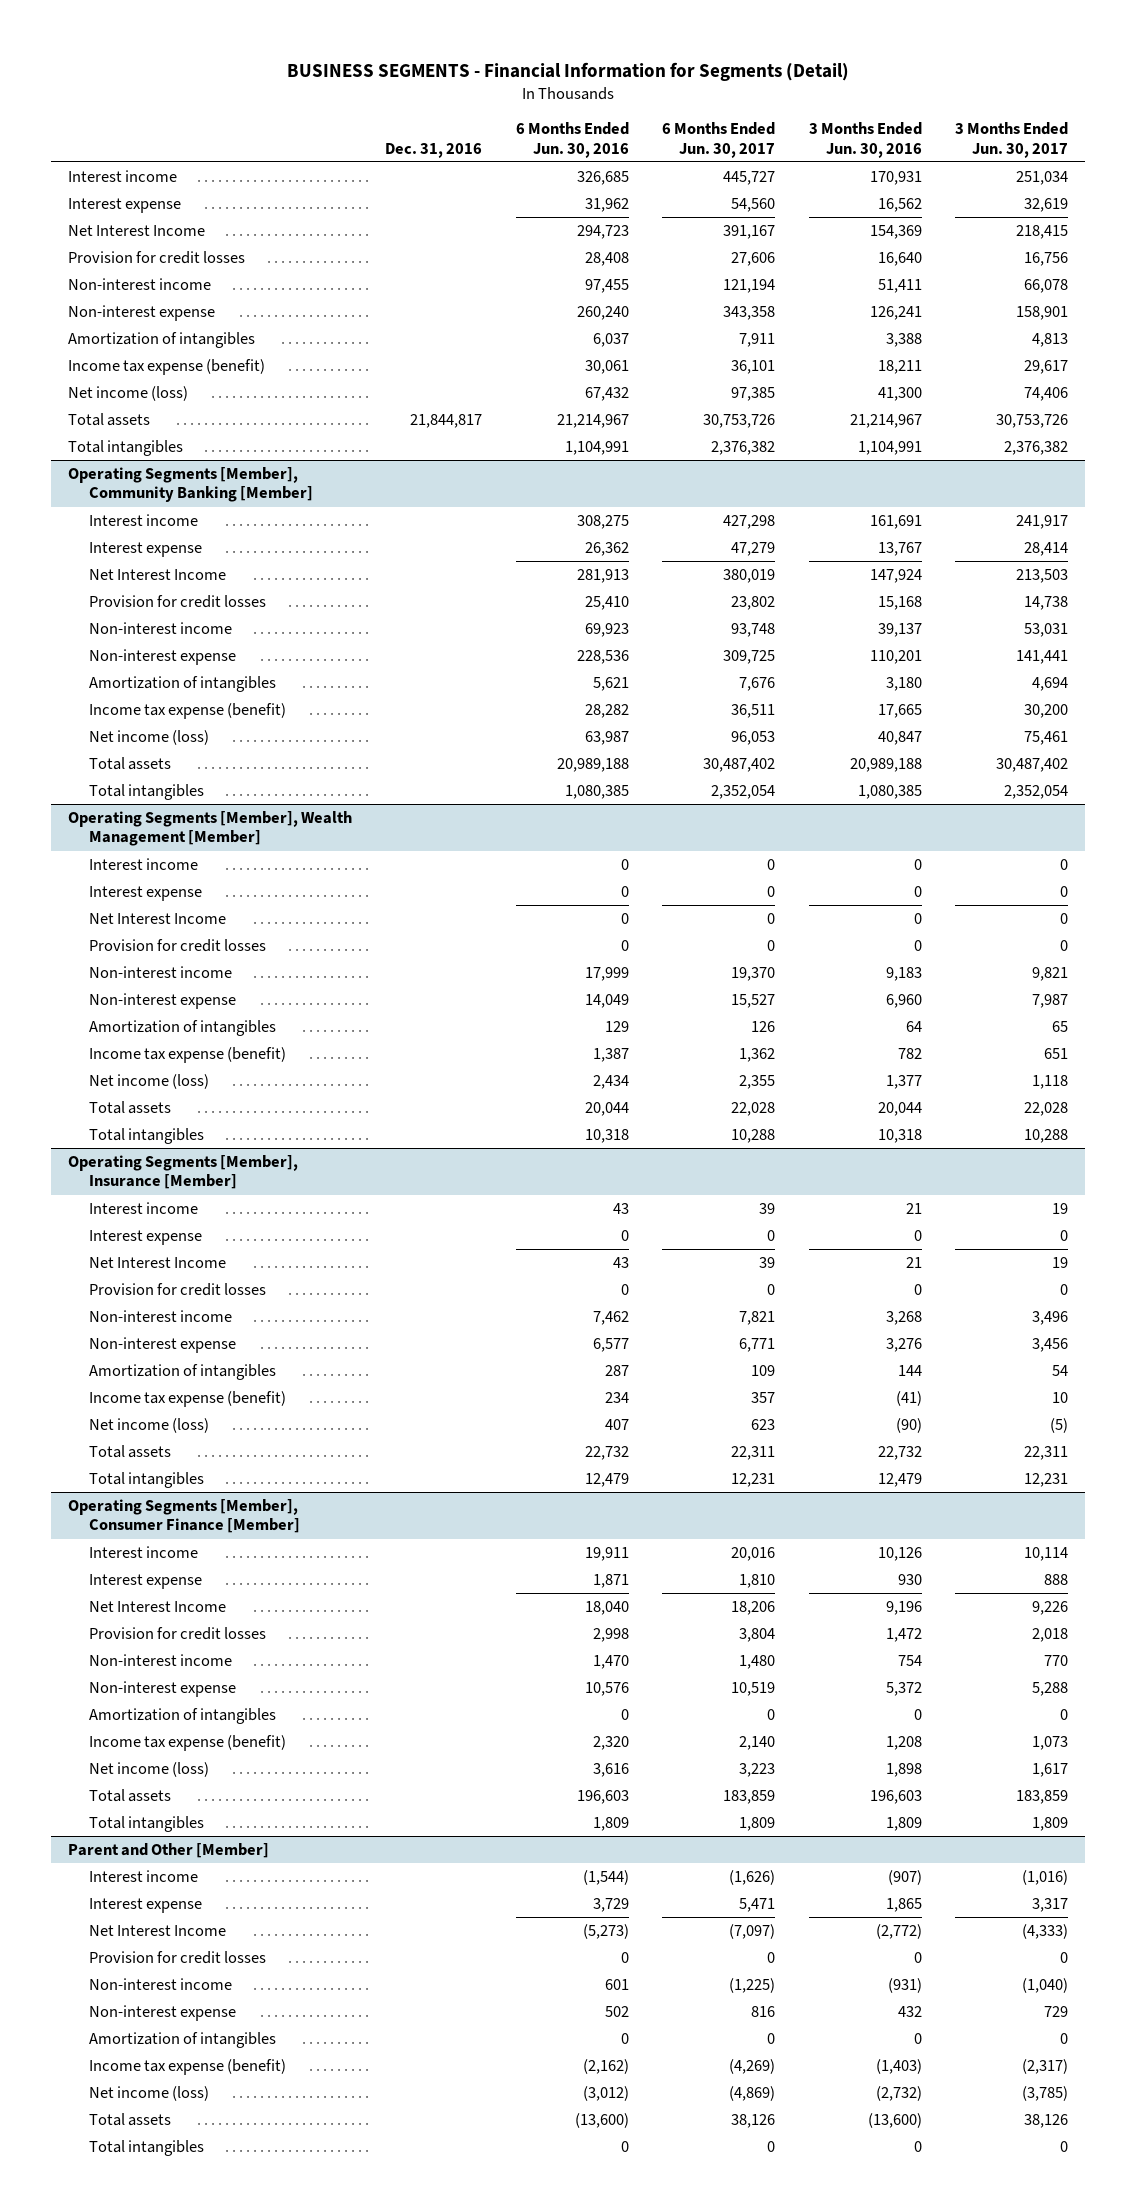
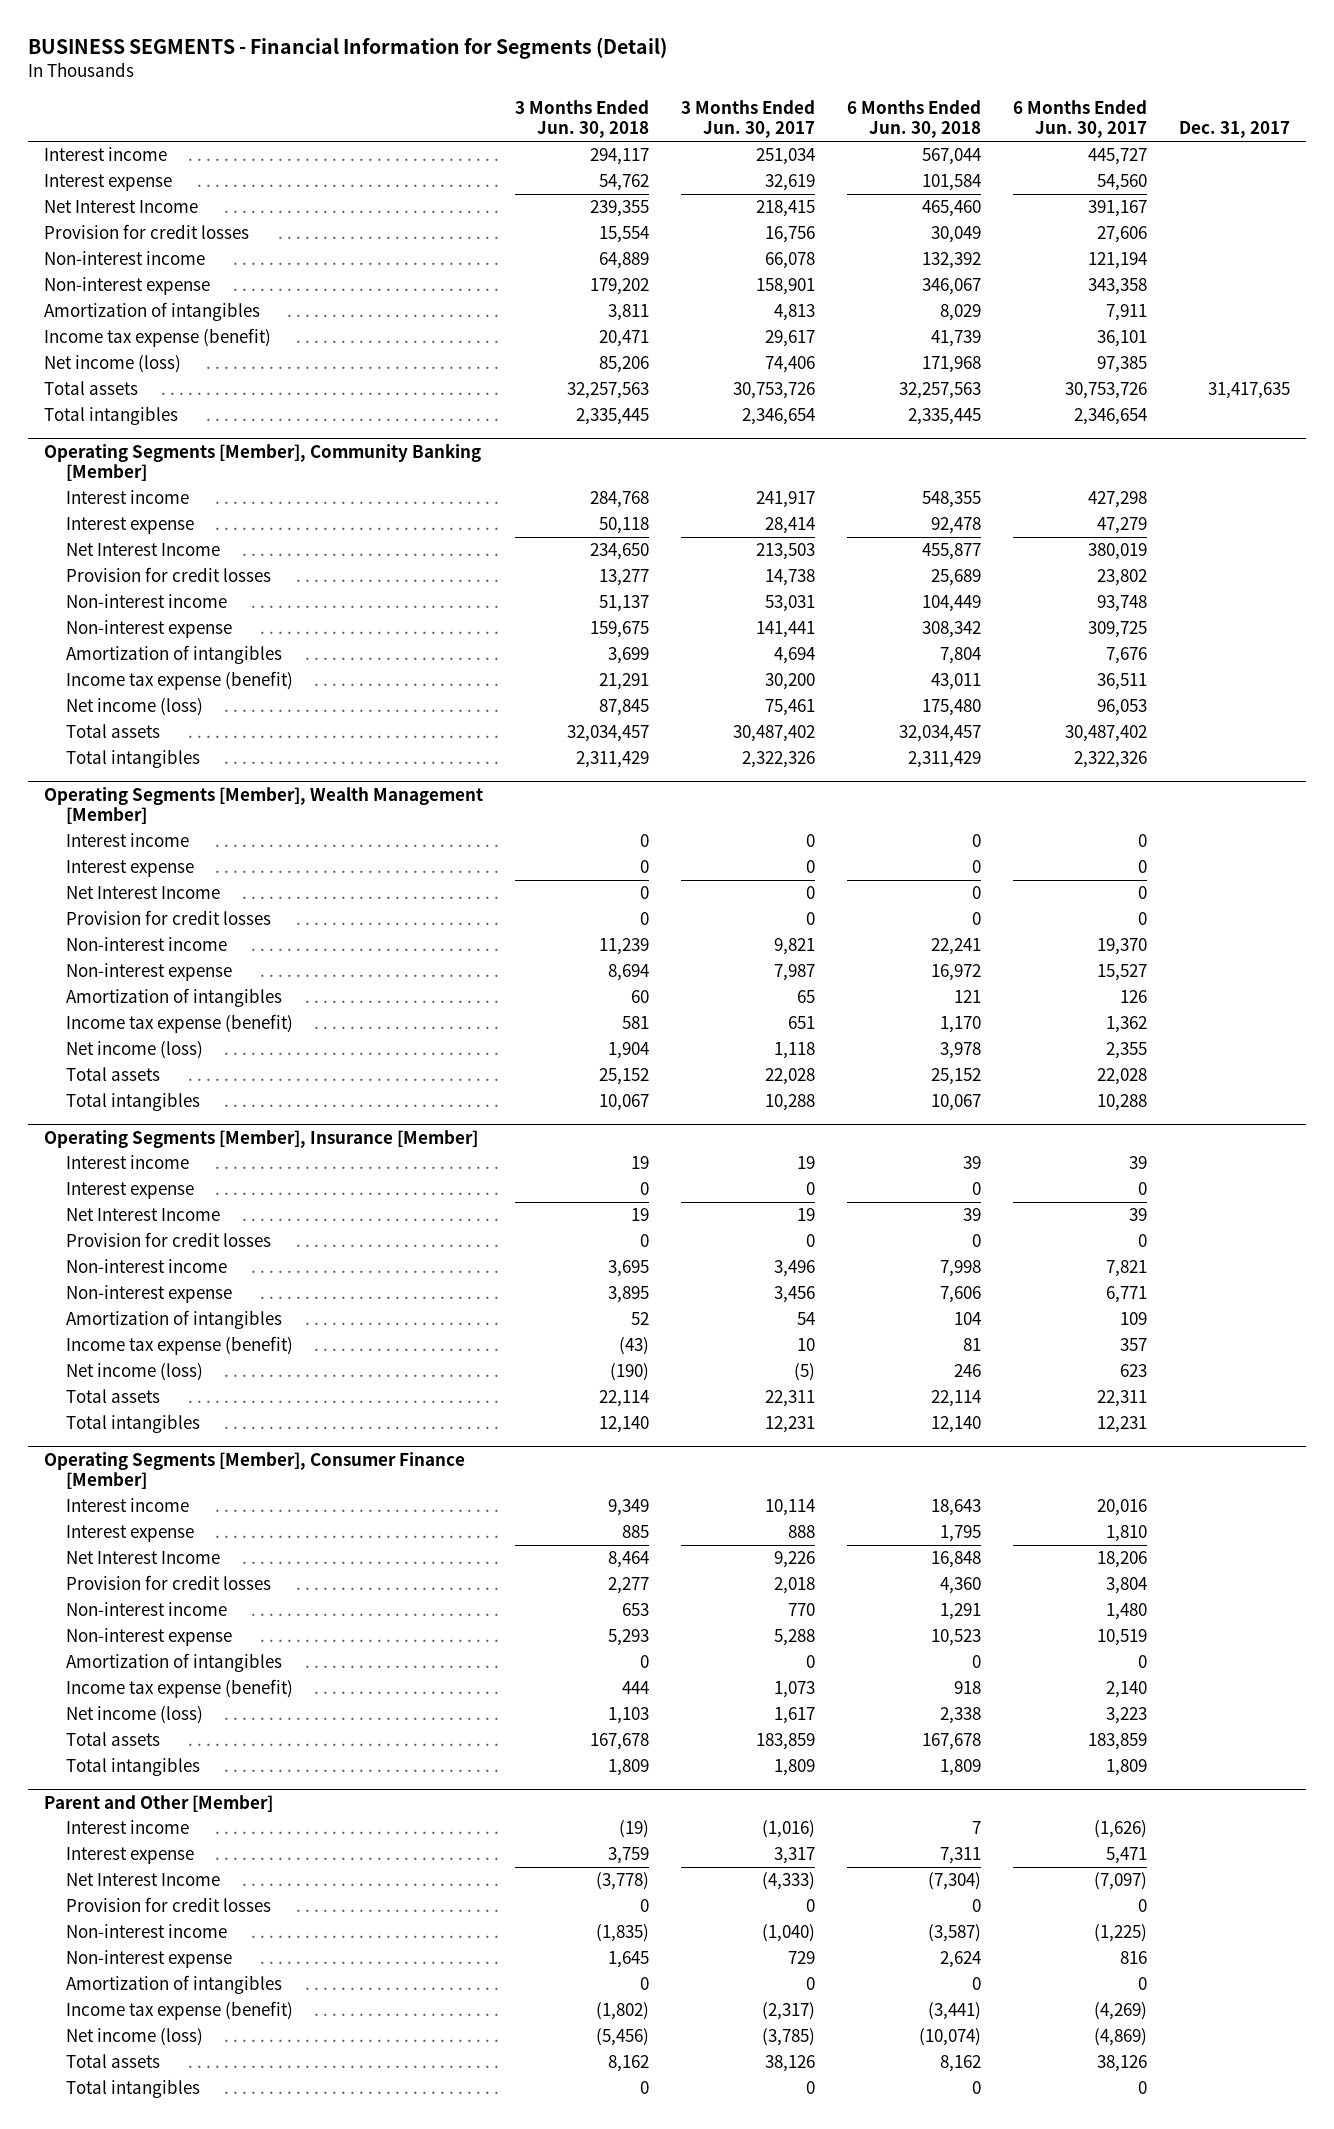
- | Dec. 31, 2016 | 6 Months Ended Jun. 30, 2016 | 6 Months Ended Jun. 30, 2017 | 3 Months Ended Jun. 30, 2016 | 3 Months Ended Jun. 30, 2017
+ | 3 Months Ended Jun. 30, 2018 | 3 Months Ended Jun. 30, 2017 | 6 Months Ended Jun. 30, 2018 | 6 Months Ended Jun. 30, 2017 | Dec. 31, 2017
- Total intangibles | | 1,104,991 | 2,376,382 | 1,104,991 | 2,376,382
+ Total intangibles | 2,335,445 | 2,346,654 | 2,335,445 | 2,346,654 |
@ Operating Segments [Member], Community Banking [Member]
- Total intangibles | | 1,080,385 | 2,352,054 | 1,080,385 | 2,352,054
+ Total intangibles | 2,311,429 | 2,322,326 | 2,311,429 | 2,322,326 |

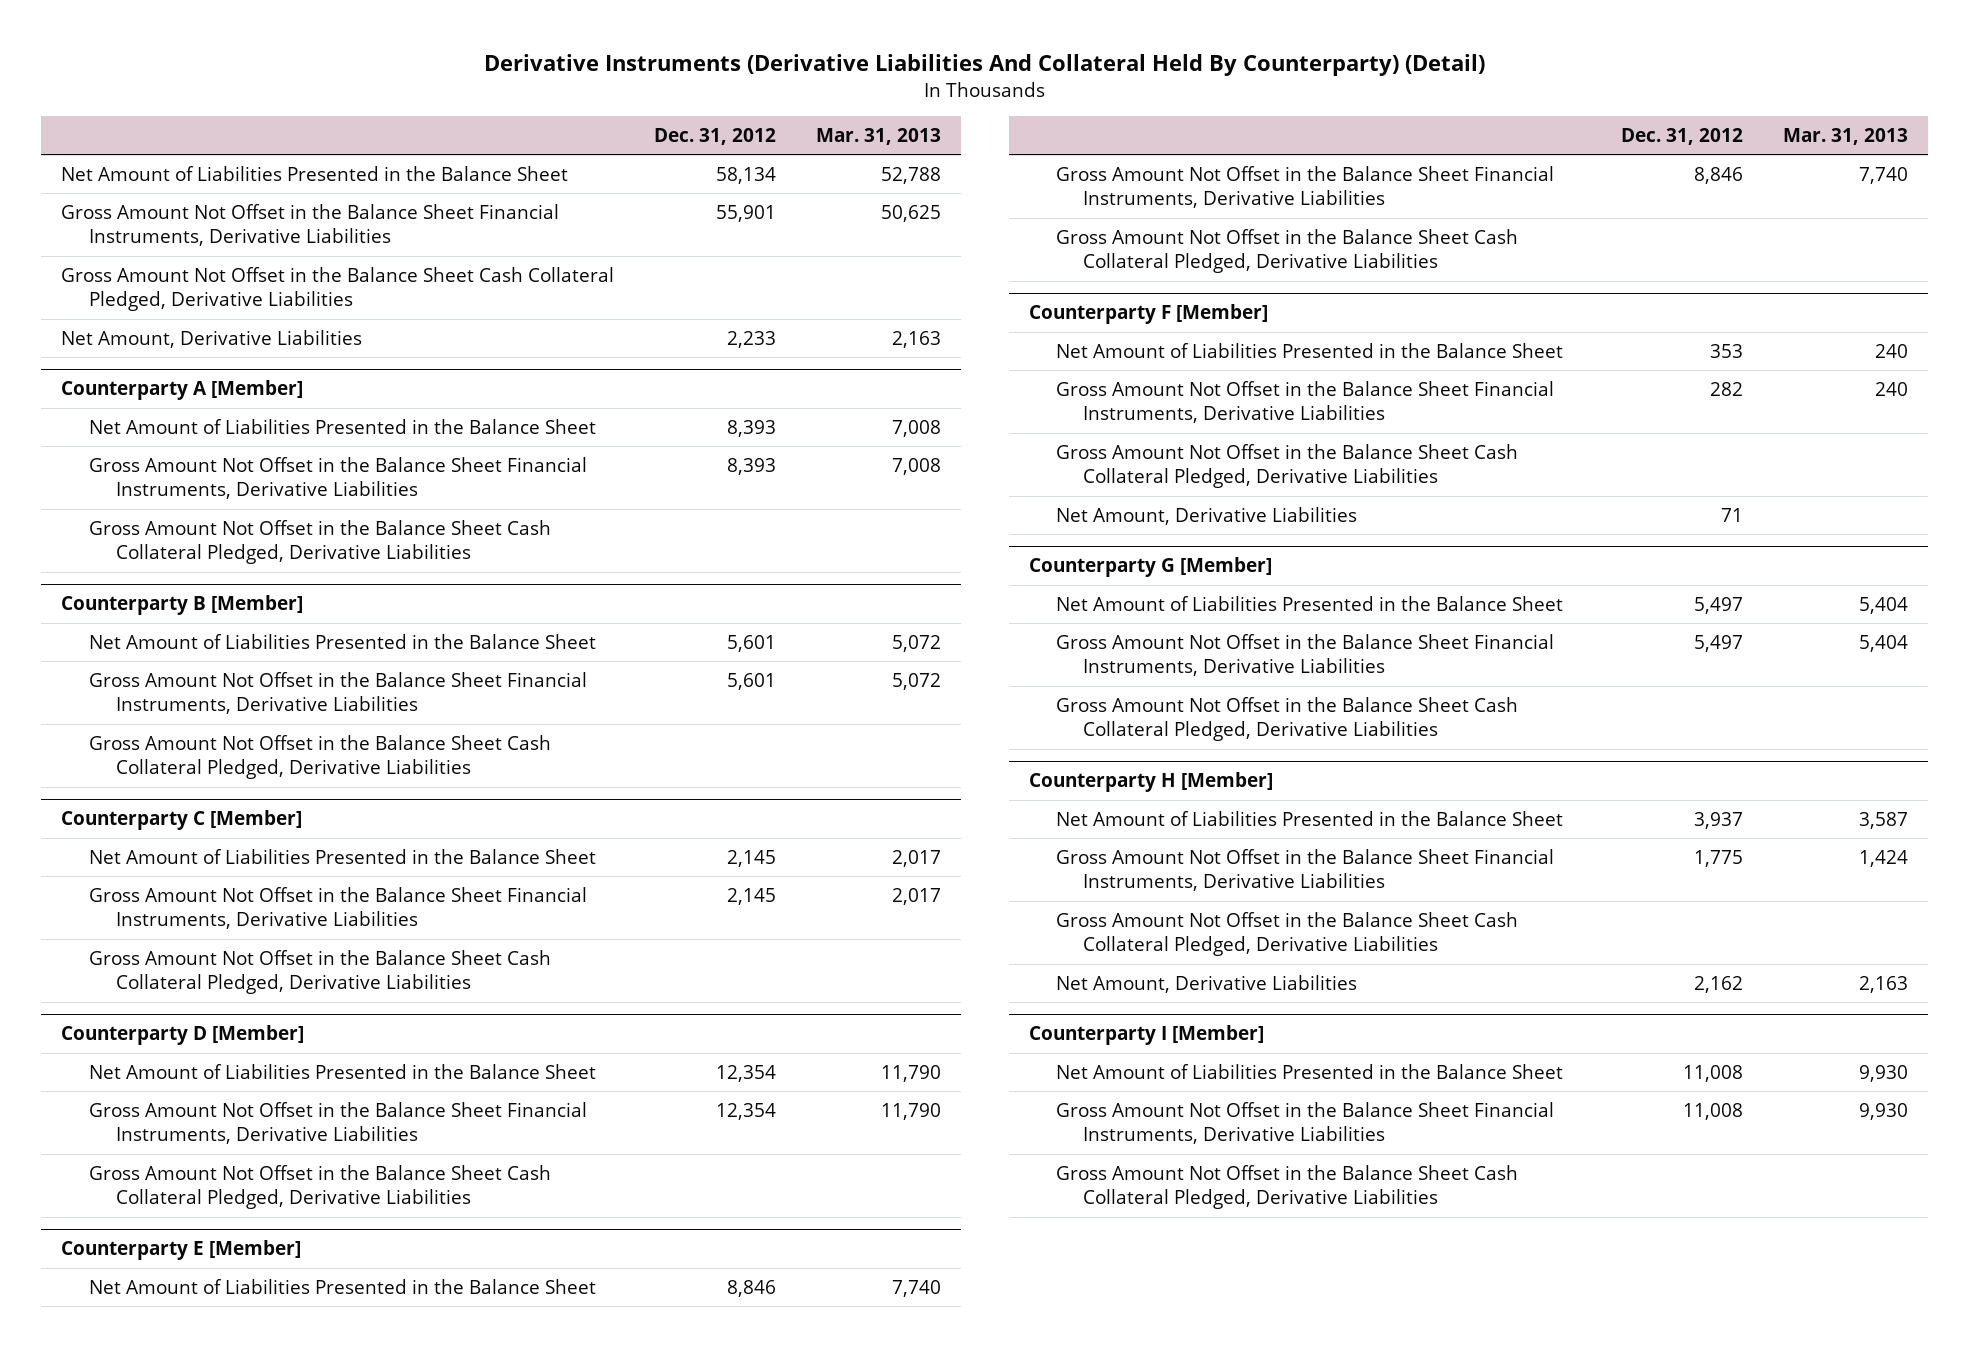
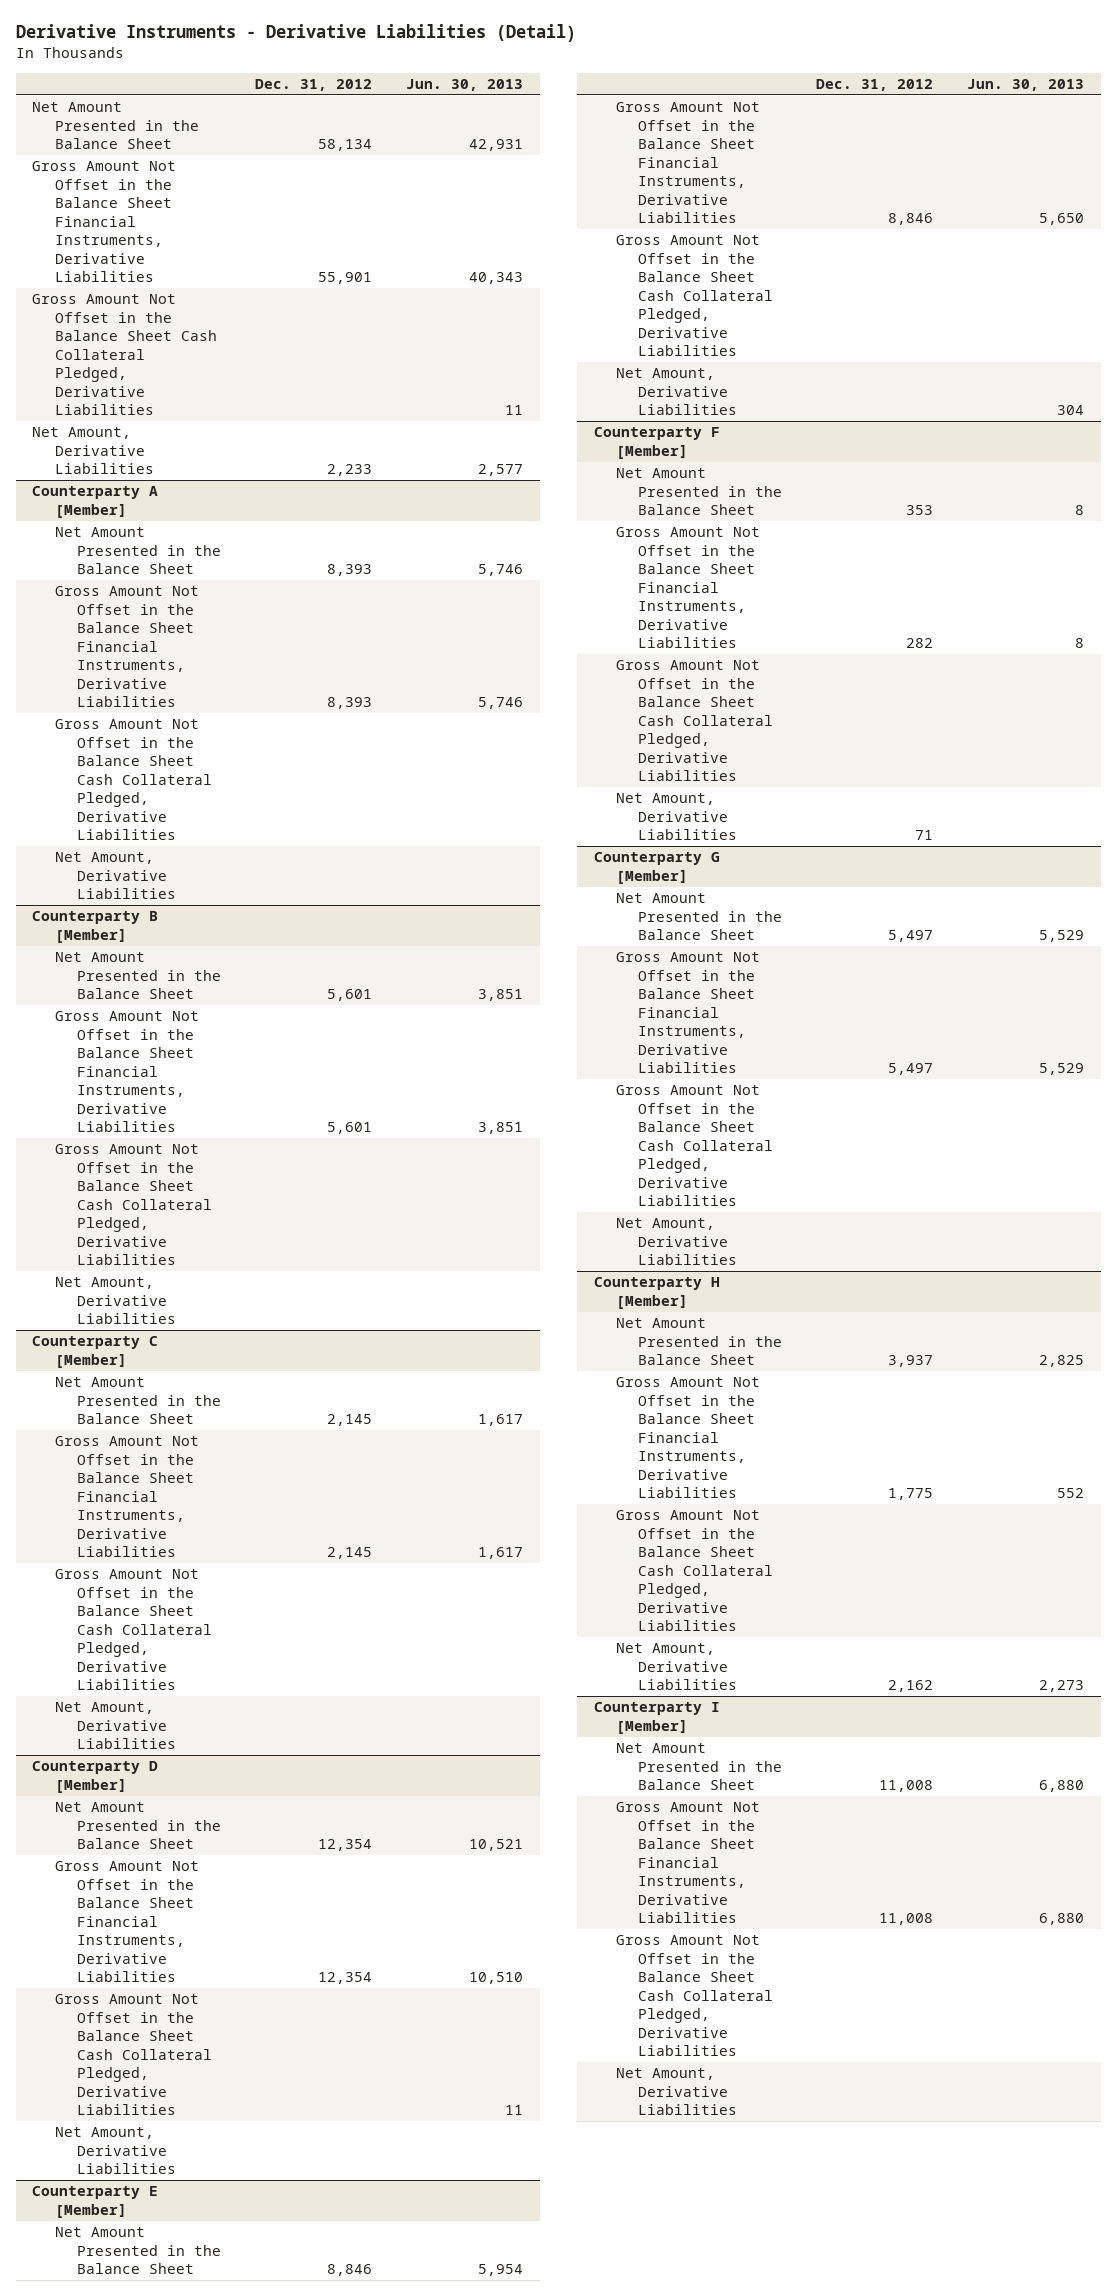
- Derivative Instruments (Derivative Liabilities And Collateral Held By Counterparty) (Detail)
+ Derivative Instruments - Derivative Liabilities (Detail)
- | Dec. 31, 2012 | Mar. 31, 2013
+ | Dec. 31, 2012 | Jun. 30, 2013
- Net Amount of Liabilities Presented in the Balance Sheet | 58,134 | 52,788
+ Net Amount Presented in the Balance Sheet | 58,134 | 42,931
@ Counterparty A [Member]
- Net Amount of Liabilities Presented in the Balance Sheet | 8,393 | 7,008
+ Net Amount Presented in the Balance Sheet | 8,393 | 5,746
+ Net Amount, Derivative Liabilities
@ Counterparty B [Member]
- Net Amount of Liabilities Presented in the Balance Sheet | 5,601 | 5,072
+ Net Amount Presented in the Balance Sheet | 5,601 | 3,851
+ Net Amount, Derivative Liabilities
@ Counterparty C [Member]
- Net Amount of Liabilities Presented in the Balance Sheet | 2,145 | 2,017
+ Net Amount Presented in the Balance Sheet | 2,145 | 1,617
+ Net Amount, Derivative Liabilities
@ Counterparty D [Member]
- Net Amount of Liabilities Presented in the Balance Sheet | 12,354 | 11,790
+ Net Amount Presented in the Balance Sheet | 12,354 | 10,521
+ Net Amount, Derivative Liabilities
@ Counterparty E [Member]
- Net Amount of Liabilities Presented in the Balance Sheet | 8,846 | 7,740
+ Net Amount Presented in the Balance Sheet | 8,846 | 5,954
+ Net Amount, Derivative Liabilities | | 304
@ Counterparty F [Member]
- Net Amount of Liabilities Presented in the Balance Sheet | 353 | 240
+ Net Amount Presented in the Balance Sheet | 353 | 8
@ Counterparty G [Member]
- Net Amount of Liabilities Presented in the Balance Sheet | 5,497 | 5,404
+ Net Amount Presented in the Balance Sheet | 5,497 | 5,529
+ Net Amount, Derivative Liabilities
@ Counterparty H [Member]
- Net Amount of Liabilities Presented in the Balance Sheet | 3,937 | 3,587
+ Net Amount Presented in the Balance Sheet | 3,937 | 2,825
@ Counterparty I [Member]
- Net Amount of Liabilities Presented in the Balance Sheet | 11,008 | 9,930
+ Net Amount Presented in the Balance Sheet | 11,008 | 6,880
+ Net Amount, Derivative Liabilities

